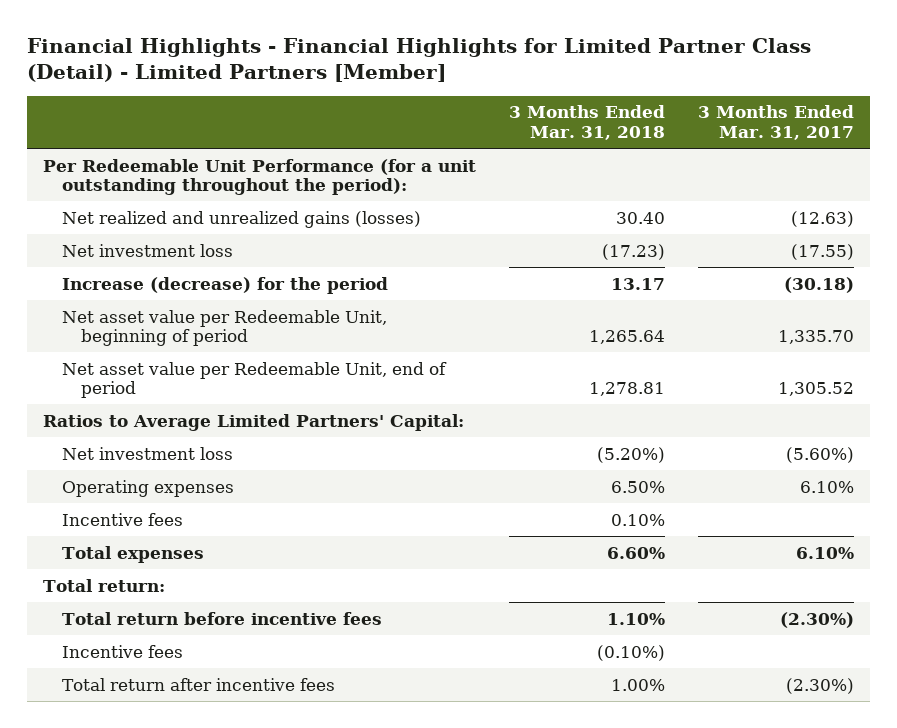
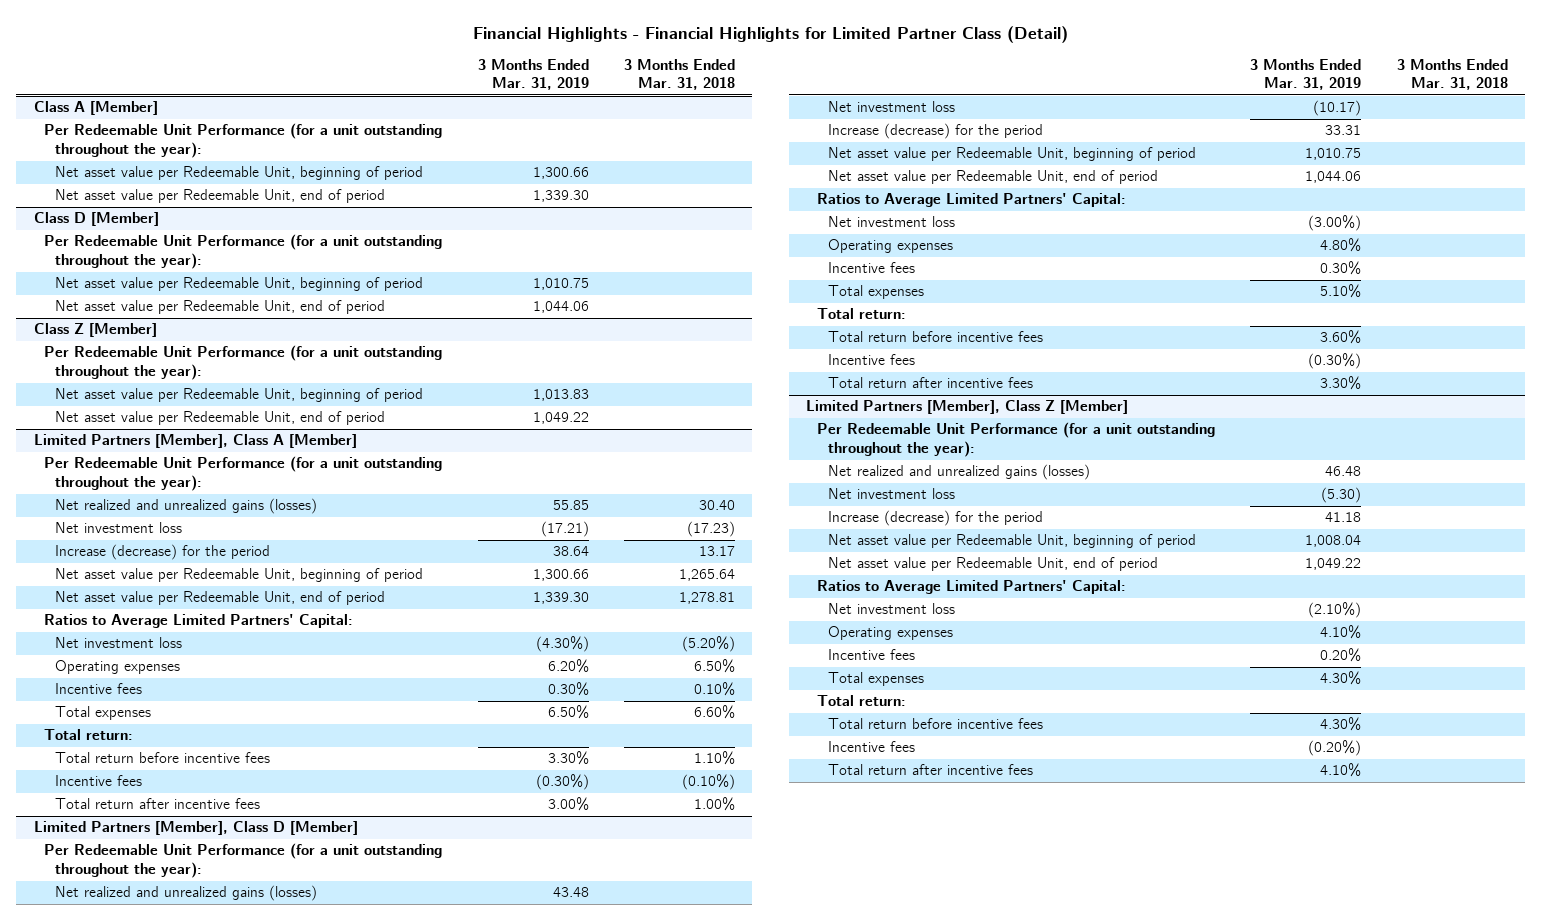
- Financial Highlights - Financial Highlights for Limited Partner Class (Detail) - Limited Partners [Member]
+ Financial Highlights - Financial Highlights for Limited Partner Class (Detail)
- | 3 Months Ended Mar. 31, 2018 | 3 Months Ended Mar. 31, 2017
+ | 3 Months Ended Mar. 31, 2019 | 3 Months Ended Mar. 31, 2018
- Per Redeemable Unit Performance (for a unit outstanding throughout the period):
+ Class A [Member]
+ Per Redeemable Unit Performance (for a unit outstanding throughout the year):
+ Net asset value per Redeemable Unit, beginning of period | 1,300.66 |
+ Net asset value per Redeemable Unit, end of period | 1,339.30 |
+ Class D [Member]
+ Per Redeemable Unit Performance (for a unit outstanding throughout the year):
+ Net asset value per Redeemable Unit, beginning of period | 1,010.75 |
+ Net asset value per Redeemable Unit, end of period | 1,044.06 |
+ Class Z [Member]
+ Per Redeemable Unit Performance (for a unit outstanding throughout the year):
+ Net asset value per Redeemable Unit, beginning of period | 1,013.83 |
+ Net asset value per Redeemable Unit, end of period | 1,049.22 |
+ Limited Partners [Member], Class A [Member]
+ Per Redeemable Unit Performance (for a unit outstanding throughout the year):
+ Limited Partners [Member], Class D [Member]
+ Per Redeemable Unit Performance (for a unit outstanding throughout the year):
+ Net realized and unrealized gains (losses) | 43.48 |
+ Net investment loss | (10.17) |
+ Increase (decrease) for the period | 33.31 |
+ Net asset value per Redeemable Unit, beginning of period | 1,010.75 |
+ Net asset value per Redeemable Unit, end of period | 1,044.06 |
+ Ratios to Average Limited Partners' Capital:
+ Net investment loss | (3.00%) |
+ Operating expenses | 4.80% |
+ Incentive fees | 0.30% |
+ Total expenses | 5.10% |
+ Total return:
+ Total return before incentive fees | 3.60% |
+ Incentive fees | (0.30%) |
+ Total return after incentive fees | 3.30% |
+ Limited Partners [Member], Class Z [Member]
+ Per Redeemable Unit Performance (for a unit outstanding throughout the year):
+ Net realized and unrealized gains (losses) | 46.48 |
+ Net investment loss | (5.30) |
+ Increase (decrease) for the period | 41.18 |
+ Net asset value per Redeemable Unit, beginning of period | 1,008.04 |
+ Net asset value per Redeemable Unit, end of period | 1,049.22 |
+ Ratios to Average Limited Partners' Capital:
+ Net investment loss | (2.10%) |
+ Operating expenses | 4.10% |
+ Incentive fees | 0.20% |
+ Total expenses | 4.30% |
+ Total return:
+ Total return before incentive fees | 4.30% |
+ Incentive fees | (0.20%) |
+ Total return after incentive fees | 4.10% |

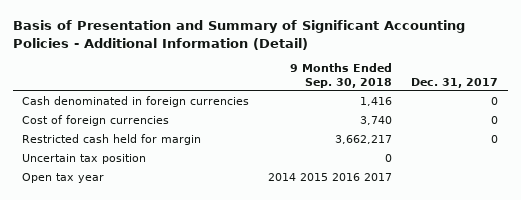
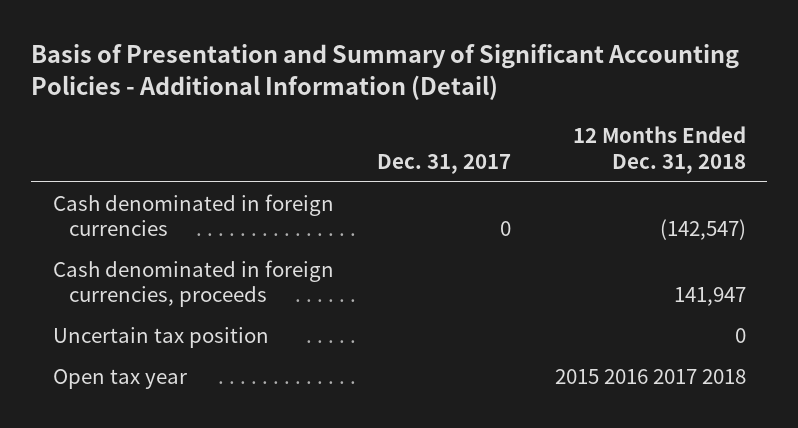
- | 9 Months Ended Sep. 30, 2018 | Dec. 31, 2017
+ | Dec. 31, 2017 | 12 Months Ended Dec. 31, 2018
- Cost of foreign currencies | 3,740 | 0
- Restricted cash held for margin | 3,662,217 | 0
+ Cash denominated in foreign currencies, proceeds | | 141,947

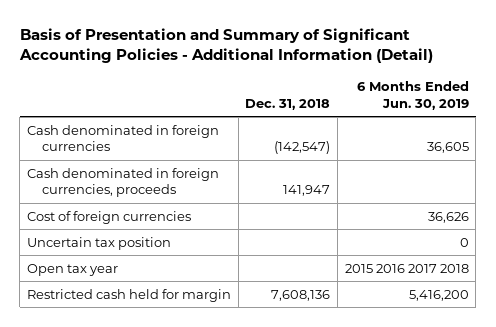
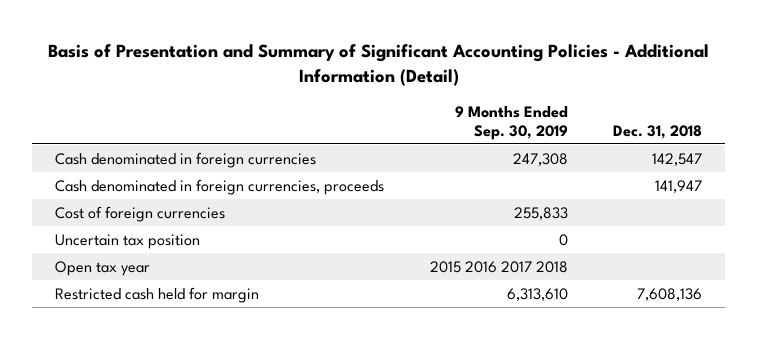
- | Dec. 31, 2018 | 6 Months Ended Jun. 30, 2019
+ | 9 Months Ended Sep. 30, 2019 | Dec. 31, 2018
- Cash denominated in foreign currencies | (142,547) | 36,605
+ Cash denominated in foreign currencies | 247,308 | 142,547

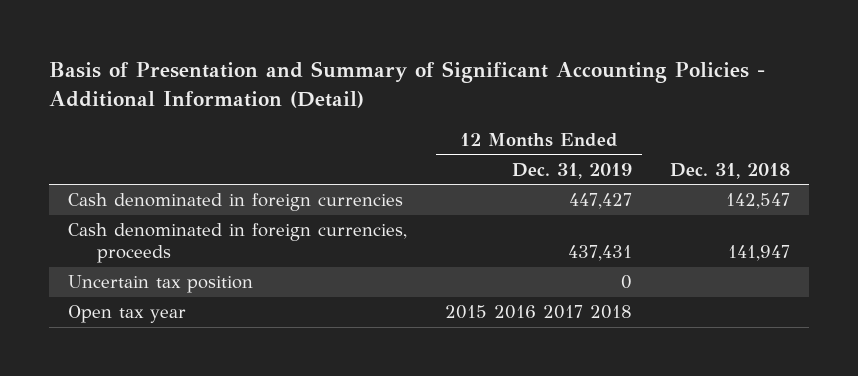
- | 9 Months Ended Sep. 30, 2019 | Dec. 31, 2018
+ | 12 Months Ended Dec. 31, 2019 | Dec. 31, 2018
- Cost of foreign currencies | 255,833 |
- Restricted cash held for margin | 6,313,610 | 7,608,136

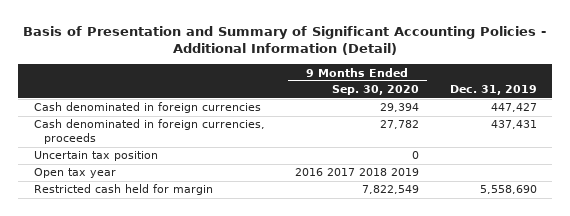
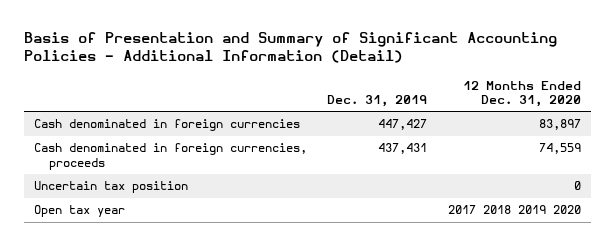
- | 9 Months Ended Sep. 30, 2020 | Dec. 31, 2019
+ | Dec. 31, 2019 | 12 Months Ended Dec. 31, 2020
- Restricted cash held for margin | 7,822,549 | 5,558,690

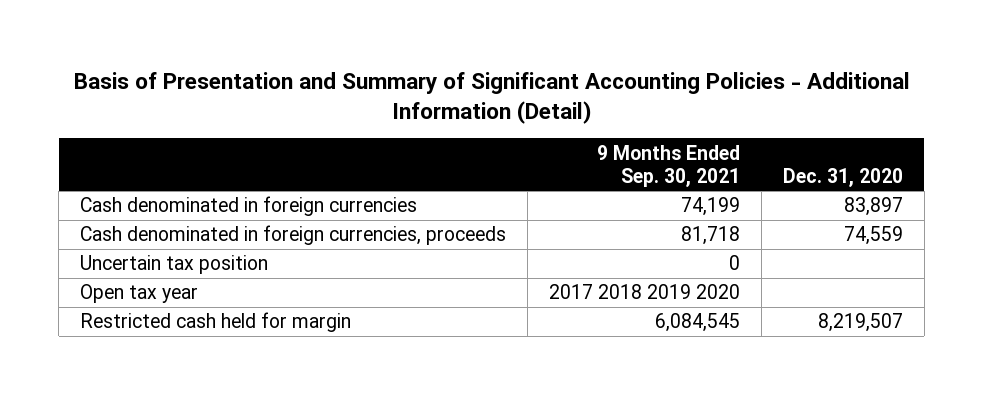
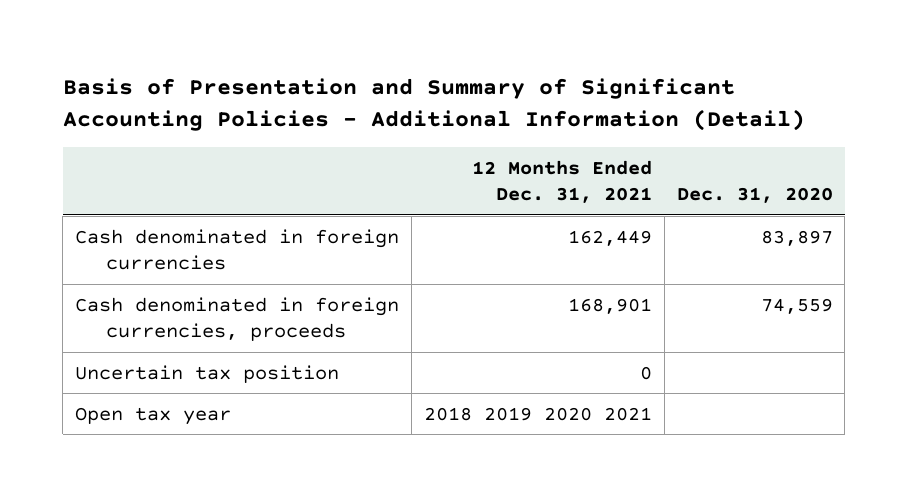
- | 9 Months Ended Sep. 30, 2021 | Dec. 31, 2020
+ | 12 Months Ended Dec. 31, 2021 | Dec. 31, 2020
- Restricted cash held for margin | 6,084,545 | 8,219,507

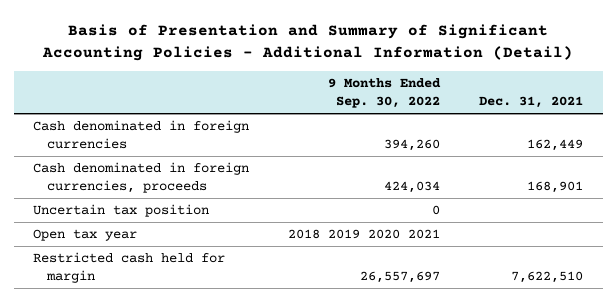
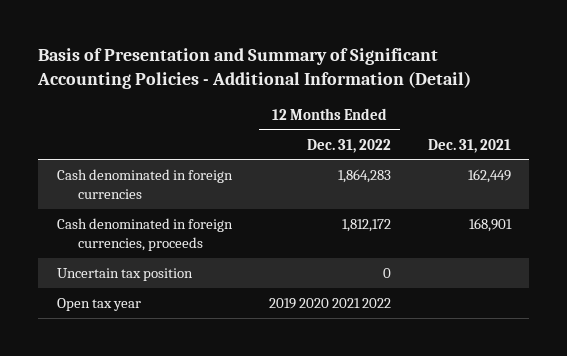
- | 9 Months Ended Sep. 30, 2022 | Dec. 31, 2021
+ | 12 Months Ended Dec. 31, 2022 | Dec. 31, 2021
- Restricted cash held for margin | 26,557,697 | 7,622,510

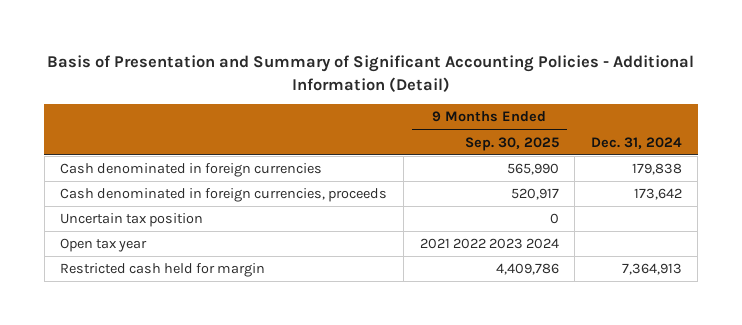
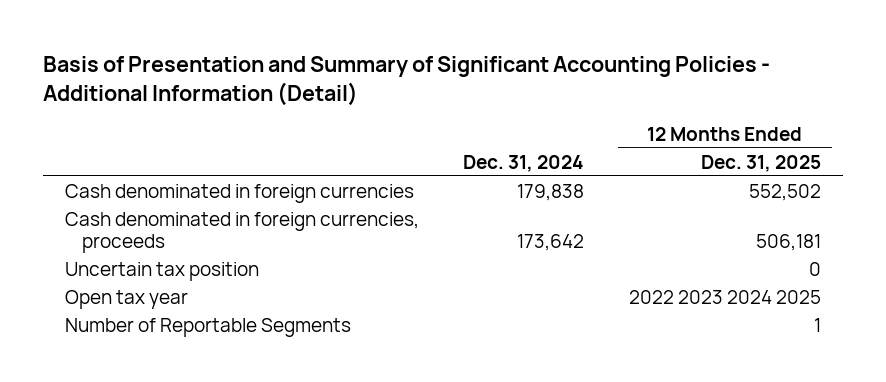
- | 9 Months Ended Sep. 30, 2025 | Dec. 31, 2024
+ | Dec. 31, 2024 | 12 Months Ended Dec. 31, 2025
- Restricted cash held for margin | 4,409,786 | 7,364,913
+ Number of Reportable Segments | | 1

